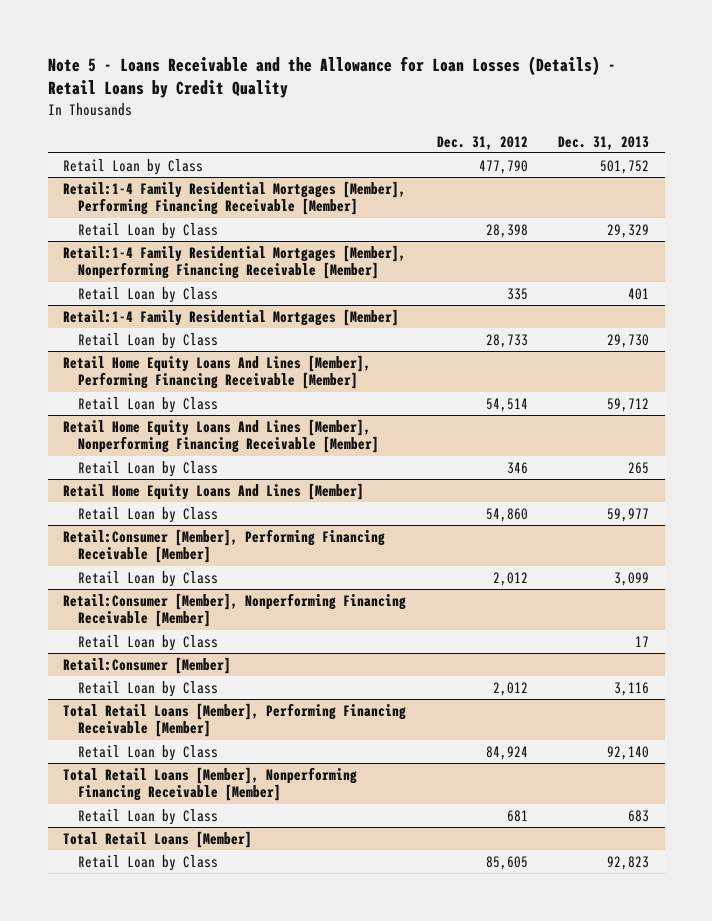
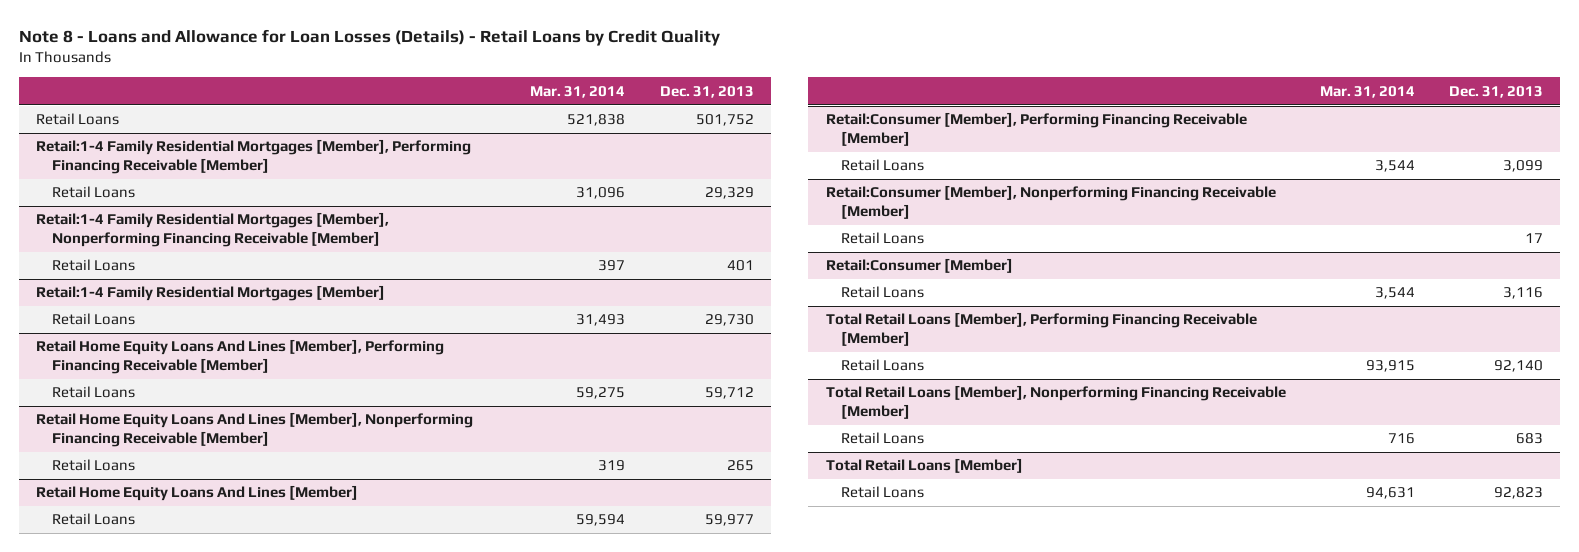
- Note 5 - Loans Receivable and the Allowance for Loan Losses (Details) - Retail Loans by Credit Quality
+ Note 8 - Loans and Allowance for Loan Losses (Details) - Retail Loans by Credit Quality
- | Dec. 31, 2012 | Dec. 31, 2013
+ | Mar. 31, 2014 | Dec. 31, 2013
- Retail Loan by Class | 477,790 | 501,752
+ Retail Loans | 521,838 | 501,752
@ Retail:1-4 Family Residential Mortgages [Member], Performing Financing Receivable [Member]
- Retail Loan by Class | 28,398 | 29,329
+ Retail Loans | 31,096 | 29,329
@ Retail:1-4 Family Residential Mortgages [Member], Nonperforming Financing Receivable [Member]
- Retail Loan by Class | 335 | 401
+ Retail Loans | 397 | 401
@ Retail:1-4 Family Residential Mortgages [Member]
- Retail Loan by Class | 28,733 | 29,730
+ Retail Loans | 31,493 | 29,730
@ Retail Home Equity Loans And Lines [Member], Performing Financing Receivable [Member]
- Retail Loan by Class | 54,514 | 59,712
+ Retail Loans | 59,275 | 59,712
@ Retail Home Equity Loans And Lines [Member], Nonperforming Financing Receivable [Member]
- Retail Loan by Class | 346 | 265
+ Retail Loans | 319 | 265
@ Retail Home Equity Loans And Lines [Member]
- Retail Loan by Class | 54,860 | 59,977
+ Retail Loans | 59,594 | 59,977
@ Retail:Consumer [Member], Performing Financing Receivable [Member]
- Retail Loan by Class | 2,012 | 3,099
+ Retail Loans | 3,544 | 3,099
@ Retail:Consumer [Member], Nonperforming Financing Receivable [Member]
- Retail Loan by Class | | 17
+ Retail Loans | | 17
@ Retail:Consumer [Member]
- Retail Loan by Class | 2,012 | 3,116
+ Retail Loans | 3,544 | 3,116
@ Total Retail Loans [Member], Performing Financing Receivable [Member]
- Retail Loan by Class | 84,924 | 92,140
+ Retail Loans | 93,915 | 92,140
@ Total Retail Loans [Member], Nonperforming Financing Receivable [Member]
- Retail Loan by Class | 681 | 683
+ Retail Loans | 716 | 683
@ Total Retail Loans [Member]
- Retail Loan by Class | 85,605 | 92,823
+ Retail Loans | 94,631 | 92,823

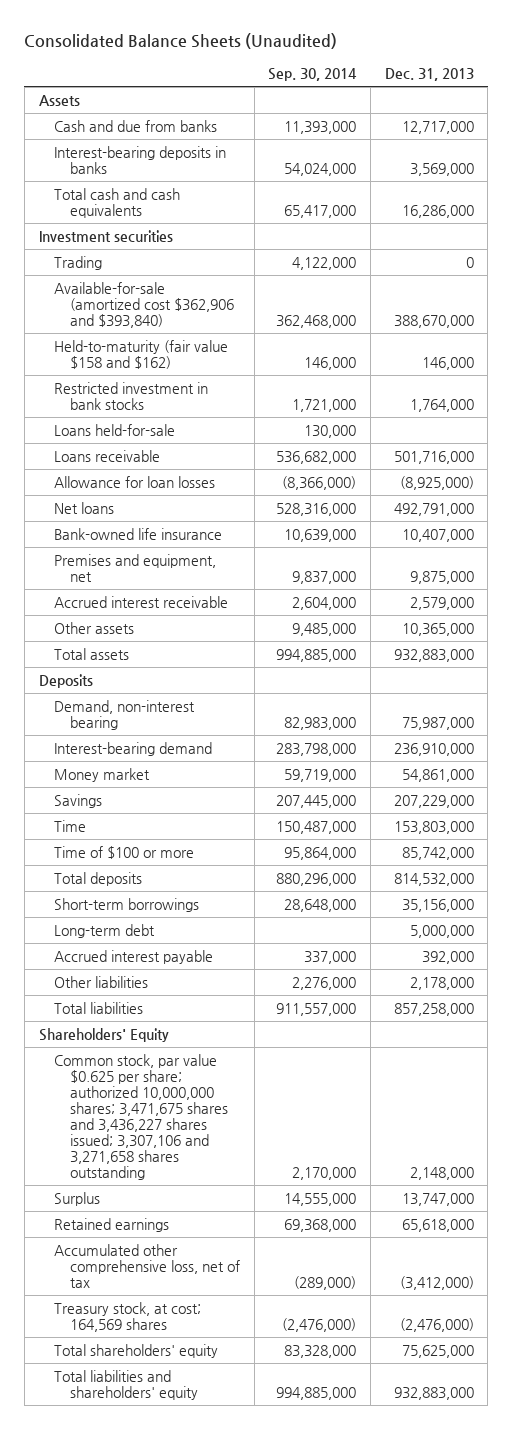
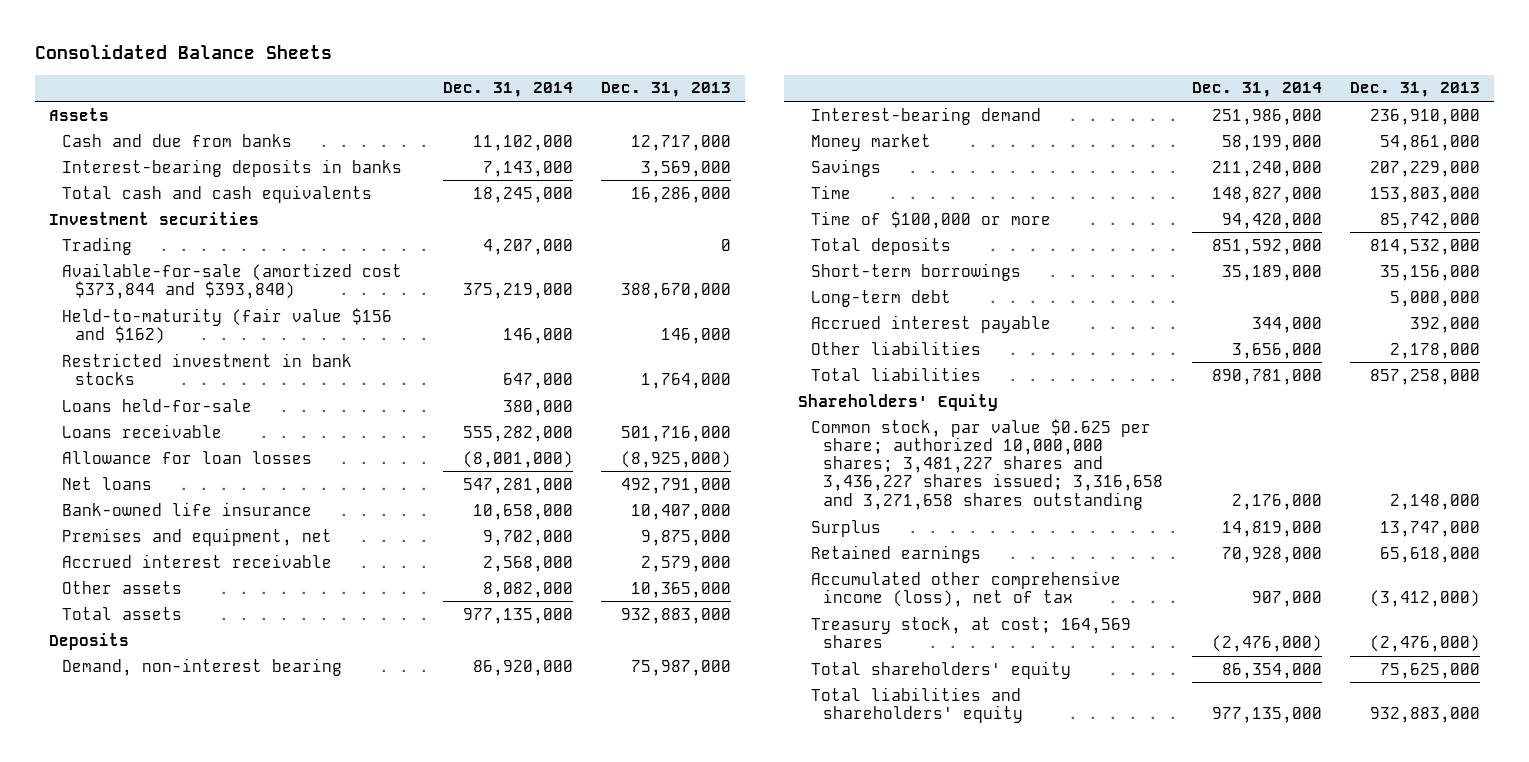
- Consolidated Balance Sheets (Unaudited)
+ Consolidated Balance Sheets
- | Sep. 30, 2014 | Dec. 31, 2013
+ | Dec. 31, 2014 | Dec. 31, 2013
- Available-for-sale (amortized cost $362,906 and $393,840) | 362,468,000 | 388,670,000
- Held-to-maturity (fair value $158 and $162) | 146,000 | 146,000
+ Available-for-sale (amortized cost $373,844 and $393,840) | 375,219,000 | 388,670,000
+ Held-to-maturity (fair value $156 and $162) | 146,000 | 146,000
- Time of $100 or more | 95,864,000 | 85,742,000
+ Time of $100,000 or more | 94,420,000 | 85,742,000
- Common stock, par value $0.625 per share; authorized 10,000,000 shares; 3,471,675 shares and 3,436,227 shares issued; 3,307,106 and 3,271,658 shares outstanding | 2,170,000 | 2,148,000
+ Common stock, par value $0.625 per share; authorized 10,000,000 shares; 3,481,227 shares and 3,436,227 shares issued; 3,316,658 and 3,271,658 shares outstanding | 2,176,000 | 2,148,000
- Accumulated other comprehensive loss, net of tax | (289,000) | (3,412,000)
+ Accumulated other comprehensive income (loss), net of tax | 907,000 | (3,412,000)

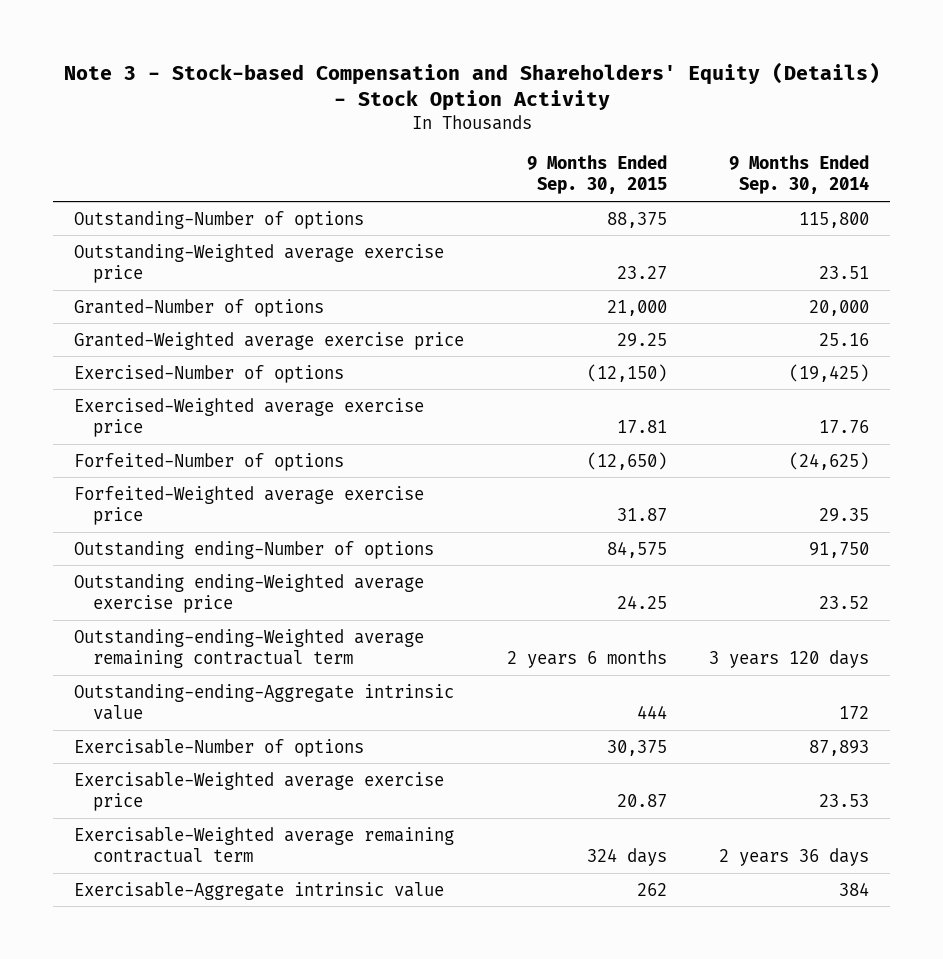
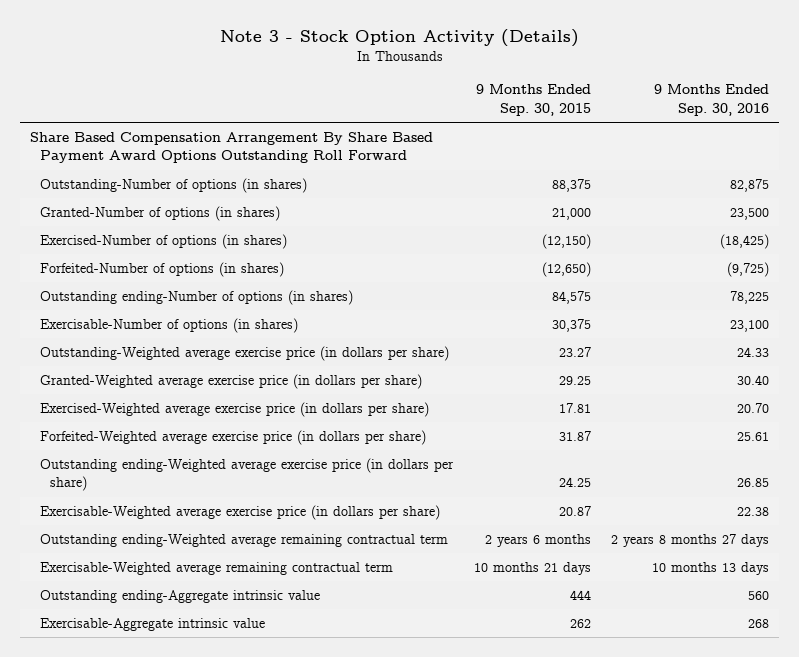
- Note 3 - Stock-based Compensation and Shareholders' Equity (Details) - Stock Option Activity
+ Note 3 - Stock Option Activity (Details)
- | 9 Months Ended Sep. 30, 2015 | 9 Months Ended Sep. 30, 2014
+ | 9 Months Ended Sep. 30, 2015 | 9 Months Ended Sep. 30, 2016
- Outstanding-Number of options | 88,375 | 115,800
- Outstanding-Weighted average exercise price | 23.27 | 23.51
- Granted-Number of options | 21,000 | 20,000
- Granted-Weighted average exercise price | 29.25 | 25.16
- Exercised-Number of options | (12,150) | (19,425)
- Exercised-Weighted average exercise price | 17.81 | 17.76
- Forfeited-Number of options | (12,650) | (24,625)
- Forfeited-Weighted average exercise price | 31.87 | 29.35
- Outstanding ending-Number of options | 84,575 | 91,750
- Outstanding ending-Weighted average exercise price | 24.25 | 23.52
- Outstanding-ending-Weighted average remaining contractual term | 2 years 6 months | 3 years 120 days
- Outstanding-ending-Aggregate intrinsic value | 444 | 172
- Exercisable-Number of options | 30,375 | 87,893
- Exercisable-Weighted average exercise price | 20.87 | 23.53
- Exercisable-Weighted average remaining contractual term | 324 days | 2 years 36 days
+ Share Based Compensation Arrangement By Share Based Payment Award Options Outstanding Roll Forward
+ Outstanding-Number of options (in shares) | 88,375 | 82,875
+ Granted-Number of options (in shares) | 21,000 | 23,500
+ Exercised-Number of options (in shares) | (12,150) | (18,425)
+ Forfeited-Number of options (in shares) | (12,650) | (9,725)
+ Outstanding ending-Number of options (in shares) | 84,575 | 78,225
+ Exercisable-Number of options (in shares) | 30,375 | 23,100
+ Outstanding-Weighted average exercise price (in dollars per share) | 23.27 | 24.33
+ Granted-Weighted average exercise price (in dollars per share) | 29.25 | 30.40
+ Exercised-Weighted average exercise price (in dollars per share) | 17.81 | 20.70
+ Forfeited-Weighted average exercise price (in dollars per share) | 31.87 | 25.61
+ Outstanding ending-Weighted average exercise price (in dollars per share) | 24.25 | 26.85
+ Exercisable-Weighted average exercise price (in dollars per share) | 20.87 | 22.38
+ Outstanding ending-Weighted average remaining contractual term | 2 years 6 months | 2 years 8 months 27 days
+ Exercisable-Weighted average remaining contractual term | 10 months 21 days | 10 months 13 days
+ Outstanding ending-Aggregate intrinsic value | 444 | 560

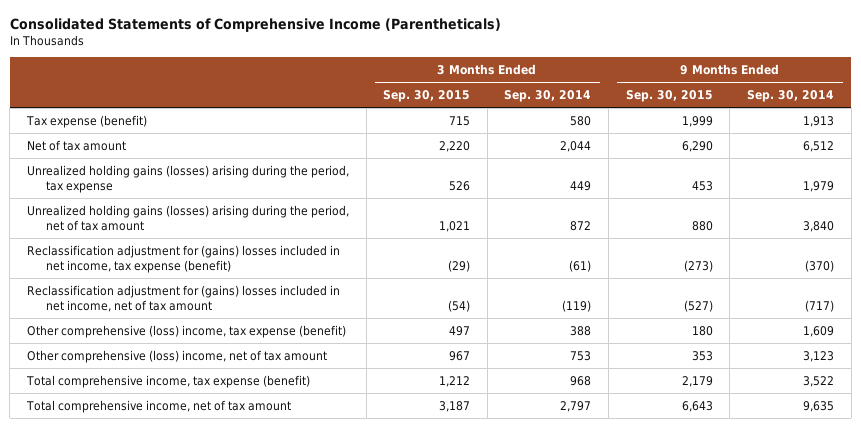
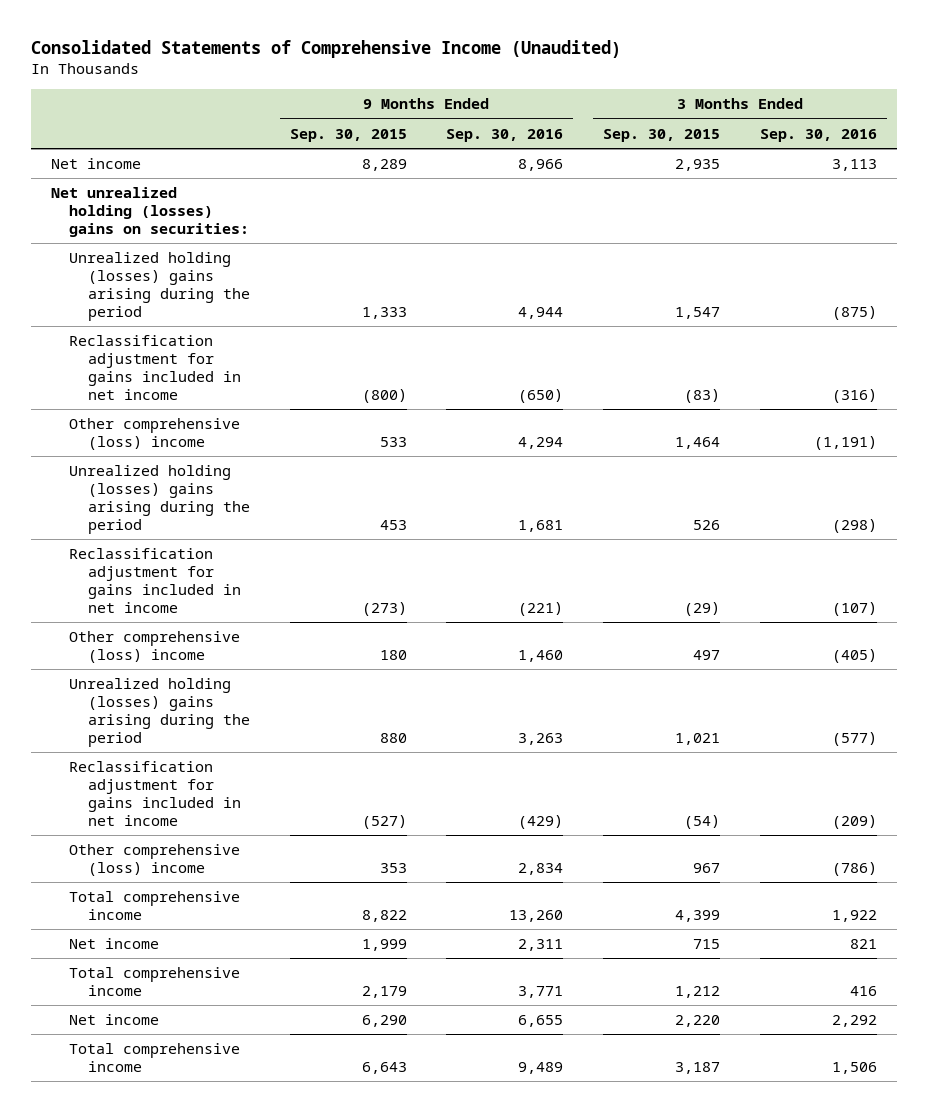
- Consolidated Statements of Comprehensive Income (Parentheticals)
+ Consolidated Statements of Comprehensive Income (Unaudited)
- | 3 Months Ended Sep. 30, 2015 | 3 Months Ended Sep. 30, 2014 | 9 Months Ended Sep. 30, 2015 | 9 Months Ended Sep. 30, 2014
+ | 9 Months Ended Sep. 30, 2015 | 9 Months Ended Sep. 30, 2016 | 3 Months Ended Sep. 30, 2015 | 3 Months Ended Sep. 30, 2016
- Tax expense (benefit) | 715 | 580 | 1,999 | 1,913
- Net of tax amount | 2,220 | 2,044 | 6,290 | 6,512
- Unrealized holding gains (losses) arising during the period, tax expense | 526 | 449 | 453 | 1,979
- Unrealized holding gains (losses) arising during the period, net of tax amount | 1,021 | 872 | 880 | 3,840
- Reclassification adjustment for (gains) losses included in net income, tax expense (benefit) | (29) | (61) | (273) | (370)
- Reclassification adjustment for (gains) losses included in net income, net of tax amount | (54) | (119) | (527) | (717)
- Other comprehensive (loss) income, tax expense (benefit) | 497 | 388 | 180 | 1,609
- Other comprehensive (loss) income, net of tax amount | 967 | 753 | 353 | 3,123
- Total comprehensive income, tax expense (benefit) | 1,212 | 968 | 2,179 | 3,522
- Total comprehensive income, net of tax amount | 3,187 | 2,797 | 6,643 | 9,635
+ Net income | 8,289 | 8,966 | 2,935 | 3,113
+ Net unrealized holding (losses) gains on securities:
+ Unrealized holding (losses) gains arising during the period | 1,333 | 4,944 | 1,547 | (875)
+ Reclassification adjustment for gains included in net income | (800) | (650) | (83) | (316)
+ Other comprehensive (loss) income | 533 | 4,294 | 1,464 | (1,191)
+ Unrealized holding (losses) gains arising during the period | 453 | 1,681 | 526 | (298)
+ Reclassification adjustment for gains included in net income | (273) | (221) | (29) | (107)
+ Other comprehensive (loss) income | 180 | 1,460 | 497 | (405)
+ Unrealized holding (losses) gains arising during the period | 880 | 3,263 | 1,021 | (577)
+ Reclassification adjustment for gains included in net income | (527) | (429) | (54) | (209)
+ Other comprehensive (loss) income | 353 | 2,834 | 967 | (786)
+ Total comprehensive income | 8,822 | 13,260 | 4,399 | 1,922
+ Net income | 1,999 | 2,311 | 715 | 821
+ Total comprehensive income | 2,179 | 3,771 | 1,212 | 416
+ Net income | 6,290 | 6,655 | 2,220 | 2,292
+ Total comprehensive income | 6,643 | 9,489 | 3,187 | 1,506

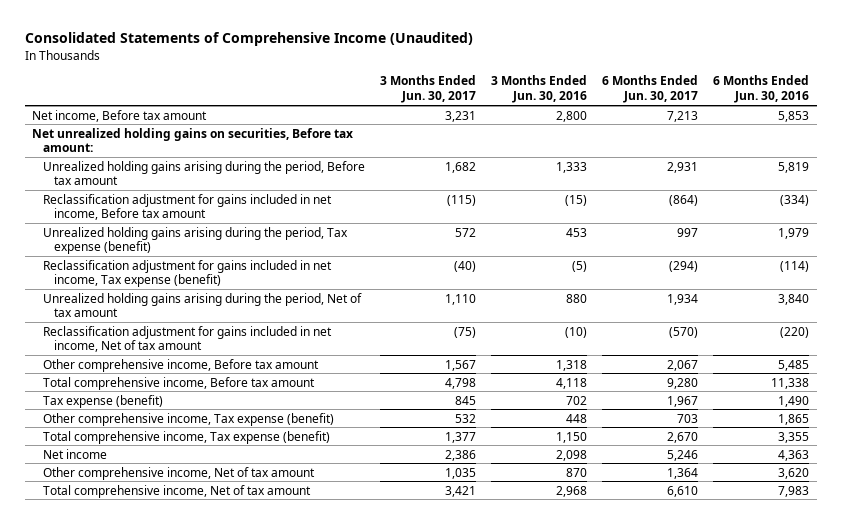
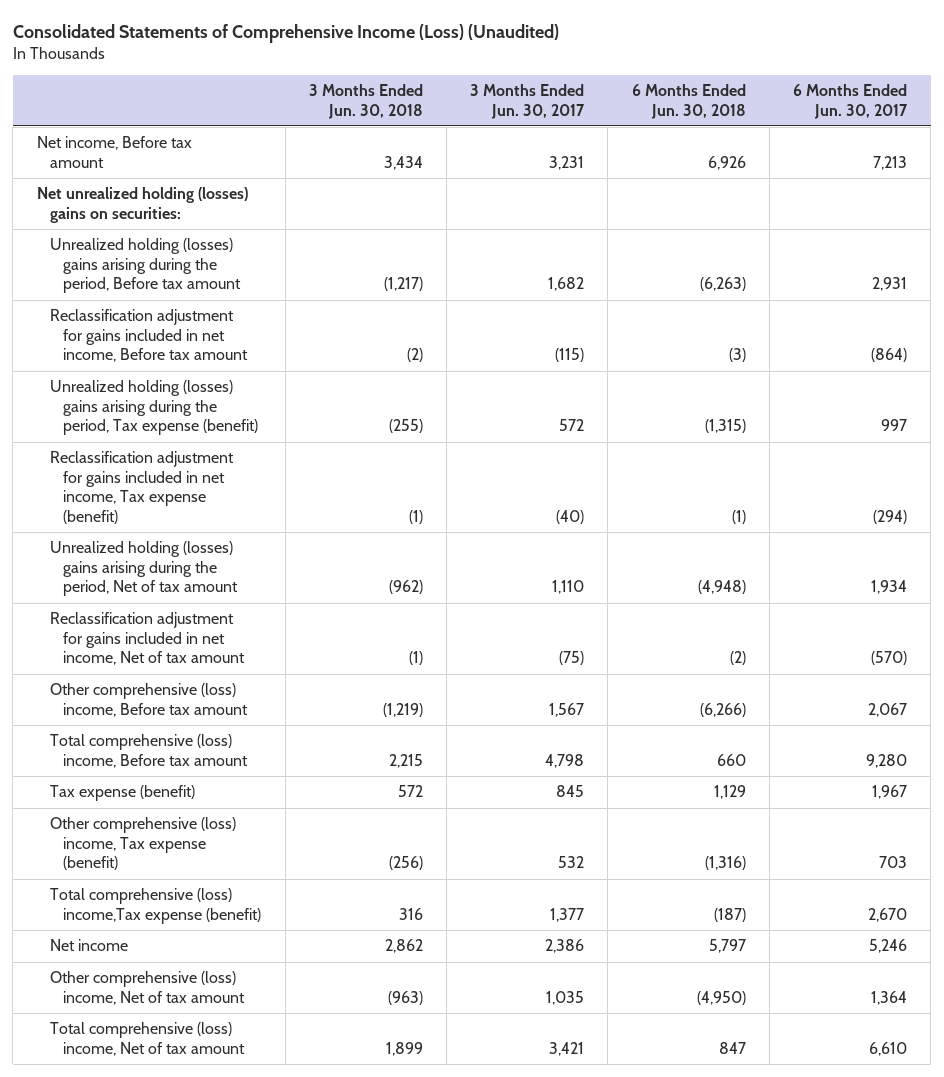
- Consolidated Statements of Comprehensive Income (Unaudited)
+ Consolidated Statements of Comprehensive Income (Loss) (Unaudited)
- | 3 Months Ended Jun. 30, 2017 | 3 Months Ended Jun. 30, 2016 | 6 Months Ended Jun. 30, 2017 | 6 Months Ended Jun. 30, 2016
+ | 3 Months Ended Jun. 30, 2018 | 3 Months Ended Jun. 30, 2017 | 6 Months Ended Jun. 30, 2018 | 6 Months Ended Jun. 30, 2017
- Net unrealized holding gains on securities, Before tax amount:
- Unrealized holding gains arising during the period, Before tax amount | 1,682 | 1,333 | 2,931 | 5,819
+ Net unrealized holding (losses) gains on securities:
+ Unrealized holding (losses) gains arising during the period, Before tax amount | (1,217) | 1,682 | (6,263) | 2,931
- Unrealized holding gains arising during the period, Tax expense (benefit) | 572 | 453 | 997 | 1,979
+ Unrealized holding (losses) gains arising during the period, Tax expense (benefit) | (255) | 572 | (1,315) | 997
- Unrealized holding gains arising during the period, Net of tax amount | 1,110 | 880 | 1,934 | 3,840
+ Unrealized holding (losses) gains arising during the period, Net of tax amount | (962) | 1,110 | (4,948) | 1,934
- Other comprehensive income, Before tax amount | 1,567 | 1,318 | 2,067 | 5,485
- Total comprehensive income, Before tax amount | 4,798 | 4,118 | 9,280 | 11,338
+ Other comprehensive (loss) income, Before tax amount | (1,219) | 1,567 | (6,266) | 2,067
+ Total comprehensive (loss) income, Before tax amount | 2,215 | 4,798 | 660 | 9,280
- Other comprehensive income, Tax expense (benefit) | 532 | 448 | 703 | 1,865
- Total comprehensive income, Tax expense (benefit) | 1,377 | 1,150 | 2,670 | 3,355
+ Other comprehensive (loss) income, Tax expense (benefit) | (256) | 532 | (1,316) | 703
+ Total comprehensive (loss) income,Tax expense (benefit) | 316 | 1,377 | (187) | 2,670
- Other comprehensive income, Net of tax amount | 1,035 | 870 | 1,364 | 3,620
- Total comprehensive income, Net of tax amount | 3,421 | 2,968 | 6,610 | 7,983
+ Other comprehensive (loss) income, Net of tax amount | (963) | 1,035 | (4,950) | 1,364
+ Total comprehensive (loss) income, Net of tax amount | 1,899 | 3,421 | 847 | 6,610

